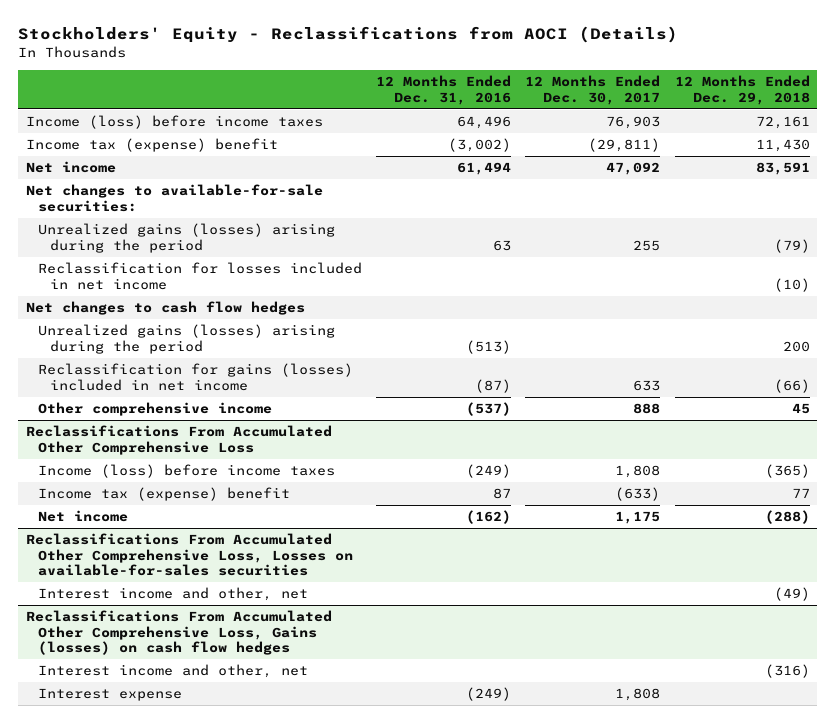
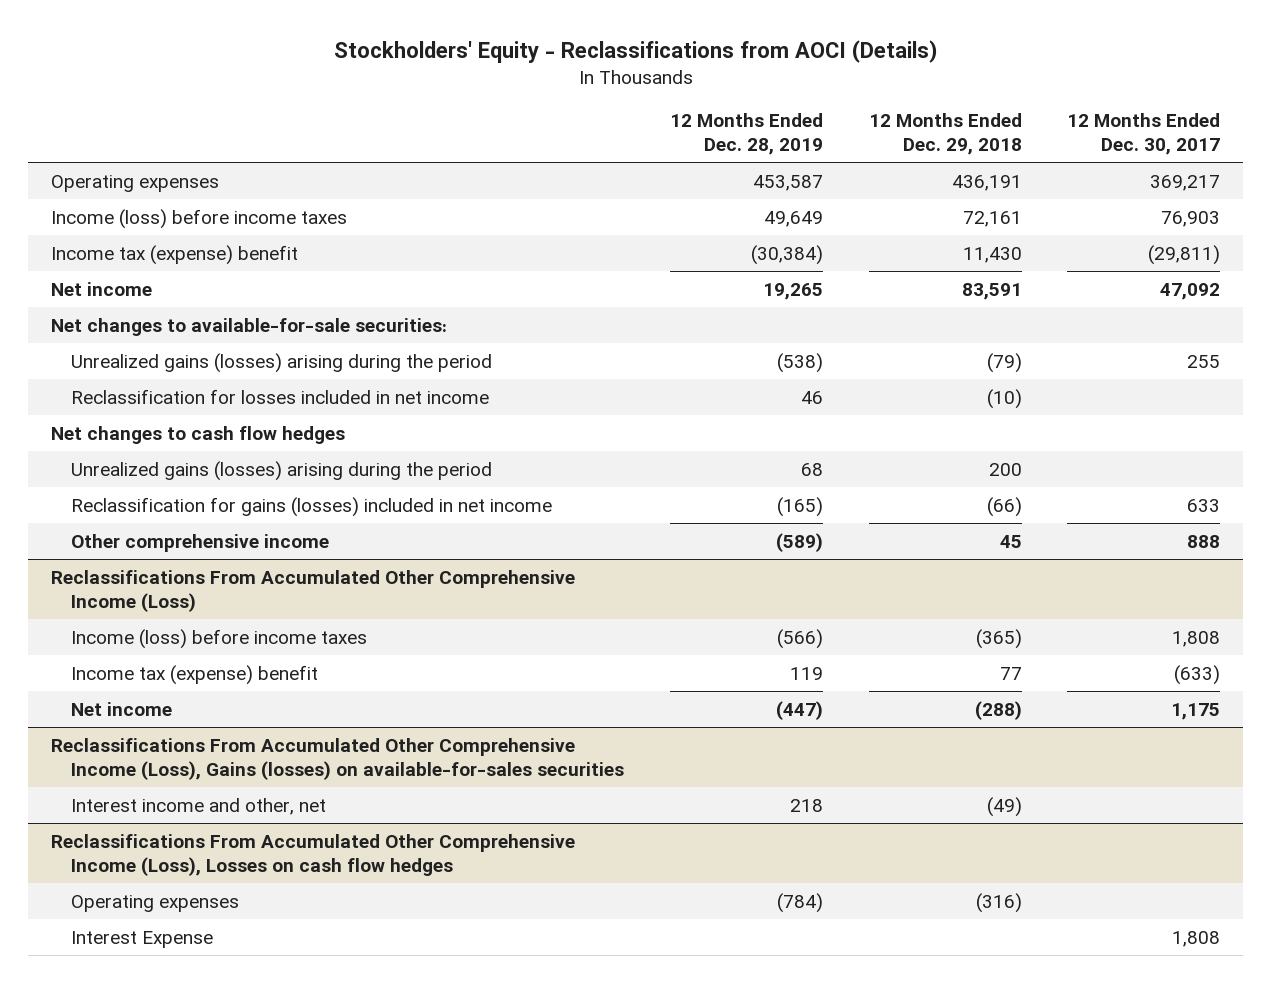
- | 12 Months Ended Dec. 31, 2016 | 12 Months Ended Dec. 30, 2017 | 12 Months Ended Dec. 29, 2018
+ | 12 Months Ended Dec. 28, 2019 | 12 Months Ended Dec. 29, 2018 | 12 Months Ended Dec. 30, 2017
+ Operating expenses | 453,587 | 436,191 | 369,217
- Reclassifications From Accumulated Other Comprehensive Loss
+ Reclassifications From Accumulated Other Comprehensive Income (Loss)
- Reclassifications From Accumulated Other Comprehensive Loss, Losses on available-for-sales securities
+ Reclassifications From Accumulated Other Comprehensive Income (Loss), Gains (losses) on available-for-sales securities
- Reclassifications From Accumulated Other Comprehensive Loss, Gains (losses) on cash flow hedges
- Interest income and other, net | | | (316)
- Interest expense | (249) | 1,808 |
+ Reclassifications From Accumulated Other Comprehensive Income (Loss), Losses on cash flow hedges
+ Operating expenses | (784) | (316) |
+ Interest Expense | | | 1,808

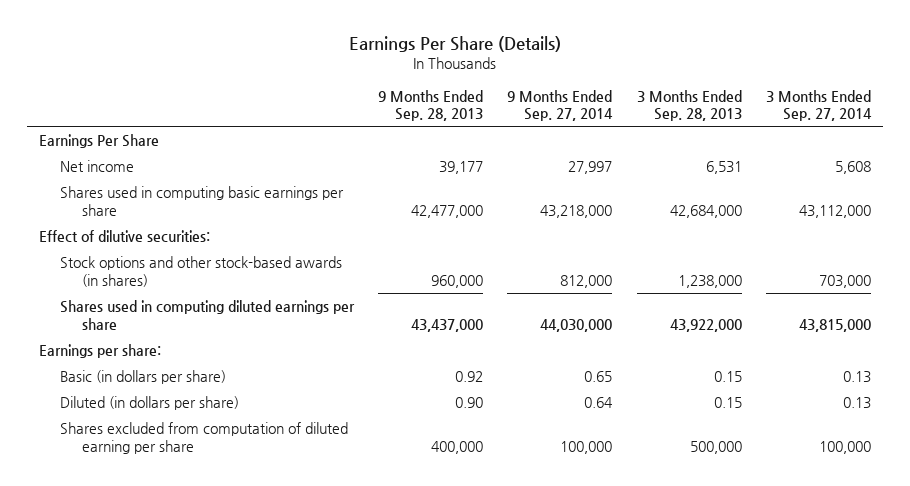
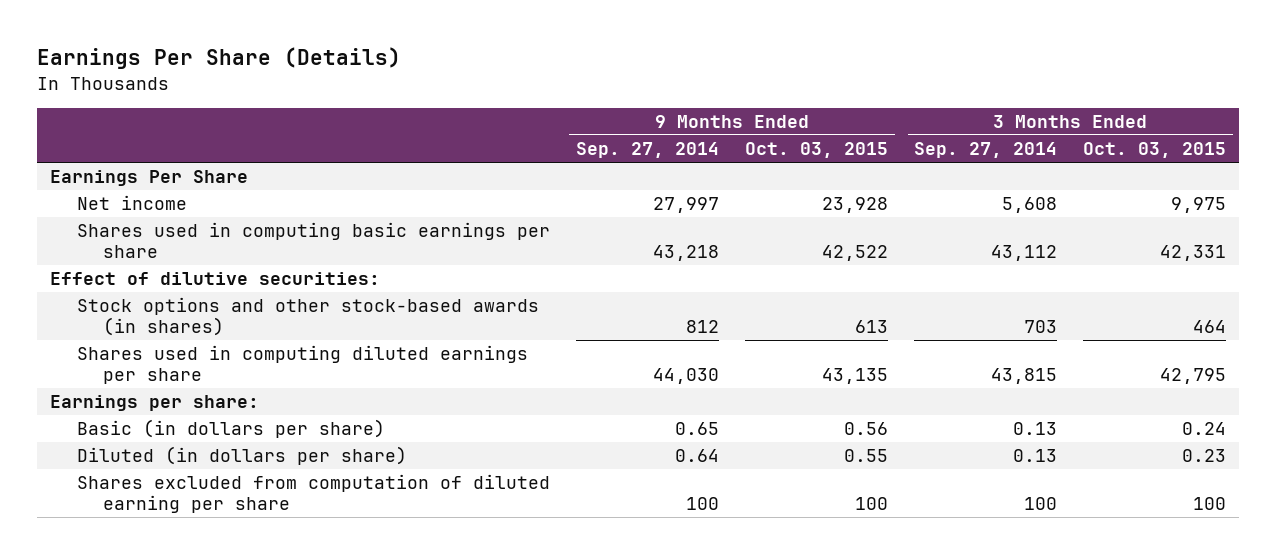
- | 9 Months Ended Sep. 28, 2013 | 9 Months Ended Sep. 27, 2014 | 3 Months Ended Sep. 28, 2013 | 3 Months Ended Sep. 27, 2014
+ | 9 Months Ended Sep. 27, 2014 | 9 Months Ended Oct. 03, 2015 | 3 Months Ended Sep. 27, 2014 | 3 Months Ended Oct. 03, 2015
- Shares used in computing basic earnings per share | 42,477,000 | 43,218,000 | 42,684,000 | 43,112,000
+ Shares used in computing basic earnings per share | 43,218 | 42,522 | 43,112 | 42,331
- Stock options and other stock-based awards (in shares) | 960,000 | 812,000 | 1,238,000 | 703,000
- Shares used in computing diluted earnings per share | 43,437,000 | 44,030,000 | 43,922,000 | 43,815,000
+ Stock options and other stock-based awards (in shares) | 812 | 613 | 703 | 464
+ Shares used in computing diluted earnings per share | 44,030 | 43,135 | 43,815 | 42,795
- Shares excluded from computation of diluted earning per share | 400,000 | 100,000 | 500,000 | 100,000
+ Shares excluded from computation of diluted earning per share | 100 | 100 | 100 | 100

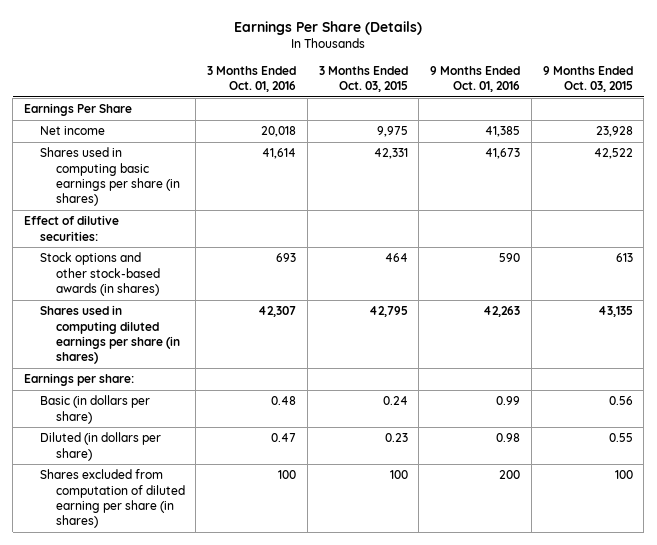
- | 9 Months Ended Sep. 27, 2014 | 9 Months Ended Oct. 03, 2015 | 3 Months Ended Sep. 27, 2014 | 3 Months Ended Oct. 03, 2015
+ | 3 Months Ended Oct. 01, 2016 | 3 Months Ended Oct. 03, 2015 | 9 Months Ended Oct. 01, 2016 | 9 Months Ended Oct. 03, 2015
- Shares used in computing basic earnings per share | 43,218 | 42,522 | 43,112 | 42,331
+ Shares used in computing basic earnings per share (in shares) | 41,614 | 42,331 | 41,673 | 42,522
- Shares used in computing diluted earnings per share | 44,030 | 43,135 | 43,815 | 42,795
+ Shares used in computing diluted earnings per share (in shares) | 42,307 | 42,795 | 42,263 | 43,135
- Shares excluded from computation of diluted earning per share | 100 | 100 | 100 | 100
+ Shares excluded from computation of diluted earning per share (in shares) | 100 | 100 | 200 | 100

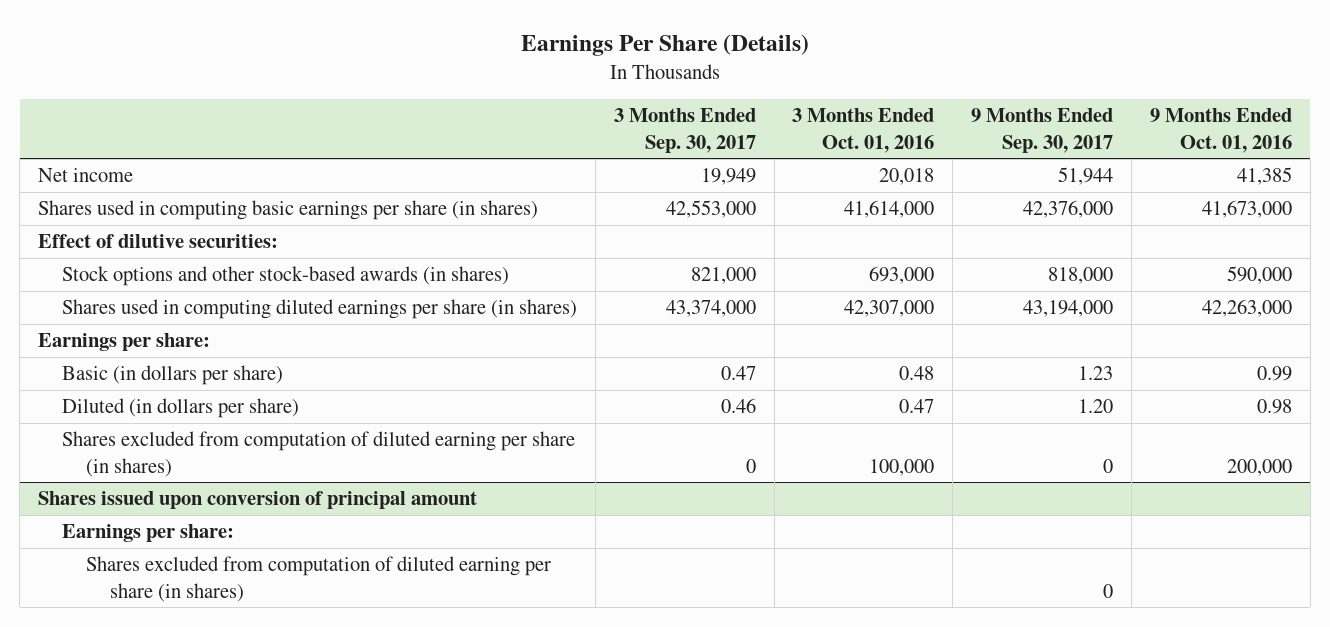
- | 3 Months Ended Oct. 01, 2016 | 3 Months Ended Oct. 03, 2015 | 9 Months Ended Oct. 01, 2016 | 9 Months Ended Oct. 03, 2015
+ | 3 Months Ended Sep. 30, 2017 | 3 Months Ended Oct. 01, 2016 | 9 Months Ended Sep. 30, 2017 | 9 Months Ended Oct. 01, 2016
- Earnings Per Share
- Shares used in computing basic earnings per share (in shares) | 41,614 | 42,331 | 41,673 | 42,522
+ Shares used in computing basic earnings per share (in shares) | 42,553,000 | 41,614,000 | 42,376,000 | 41,673,000
- Stock options and other stock-based awards (in shares) | 693 | 464 | 590 | 613
- Shares used in computing diluted earnings per share (in shares) | 42,307 | 42,795 | 42,263 | 43,135
+ Stock options and other stock-based awards (in shares) | 821,000 | 693,000 | 818,000 | 590,000
+ Shares used in computing diluted earnings per share (in shares) | 43,374,000 | 42,307,000 | 43,194,000 | 42,263,000
- Shares excluded from computation of diluted earning per share (in shares) | 100 | 100 | 200 | 100
+ Shares excluded from computation of diluted earning per share (in shares) | 0 | 100,000 | 0 | 200,000
+ Shares issued upon conversion of principal amount
+ Earnings per share:
+ Shares excluded from computation of diluted earning per share (in shares) | | | 0 |

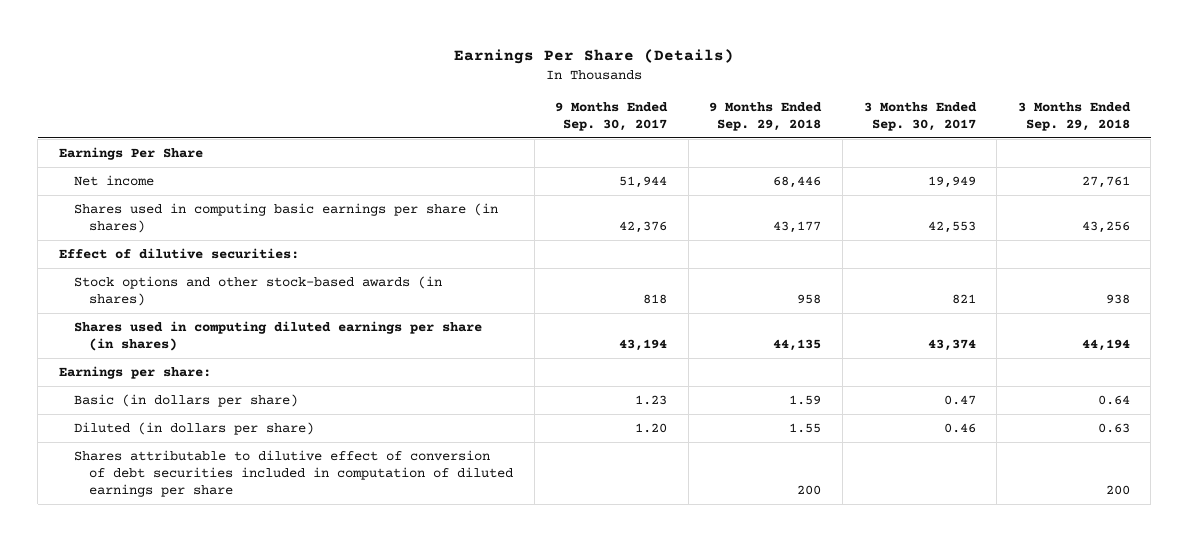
- | 3 Months Ended Sep. 30, 2017 | 3 Months Ended Oct. 01, 2016 | 9 Months Ended Sep. 30, 2017 | 9 Months Ended Oct. 01, 2016
+ | 9 Months Ended Sep. 30, 2017 | 9 Months Ended Sep. 29, 2018 | 3 Months Ended Sep. 30, 2017 | 3 Months Ended Sep. 29, 2018
+ Earnings Per Share
- Shares used in computing basic earnings per share (in shares) | 42,553,000 | 41,614,000 | 42,376,000 | 41,673,000
+ Shares used in computing basic earnings per share (in shares) | 42,376 | 43,177 | 42,553 | 43,256
- Stock options and other stock-based awards (in shares) | 821,000 | 693,000 | 818,000 | 590,000
- Shares used in computing diluted earnings per share (in shares) | 43,374,000 | 42,307,000 | 43,194,000 | 42,263,000
+ Stock options and other stock-based awards (in shares) | 818 | 958 | 821 | 938
+ Shares used in computing diluted earnings per share (in shares) | 43,194 | 44,135 | 43,374 | 44,194
- Shares excluded from computation of diluted earning per share (in shares) | 0 | 100,000 | 0 | 200,000
- Shares issued upon conversion of principal amount
- Earnings per share:
- Shares excluded from computation of diluted earning per share (in shares) | | | 0 |
+ Shares attributable to dilutive effect of conversion of debt securities included in computation of diluted earnings per share | | 200 | | 200

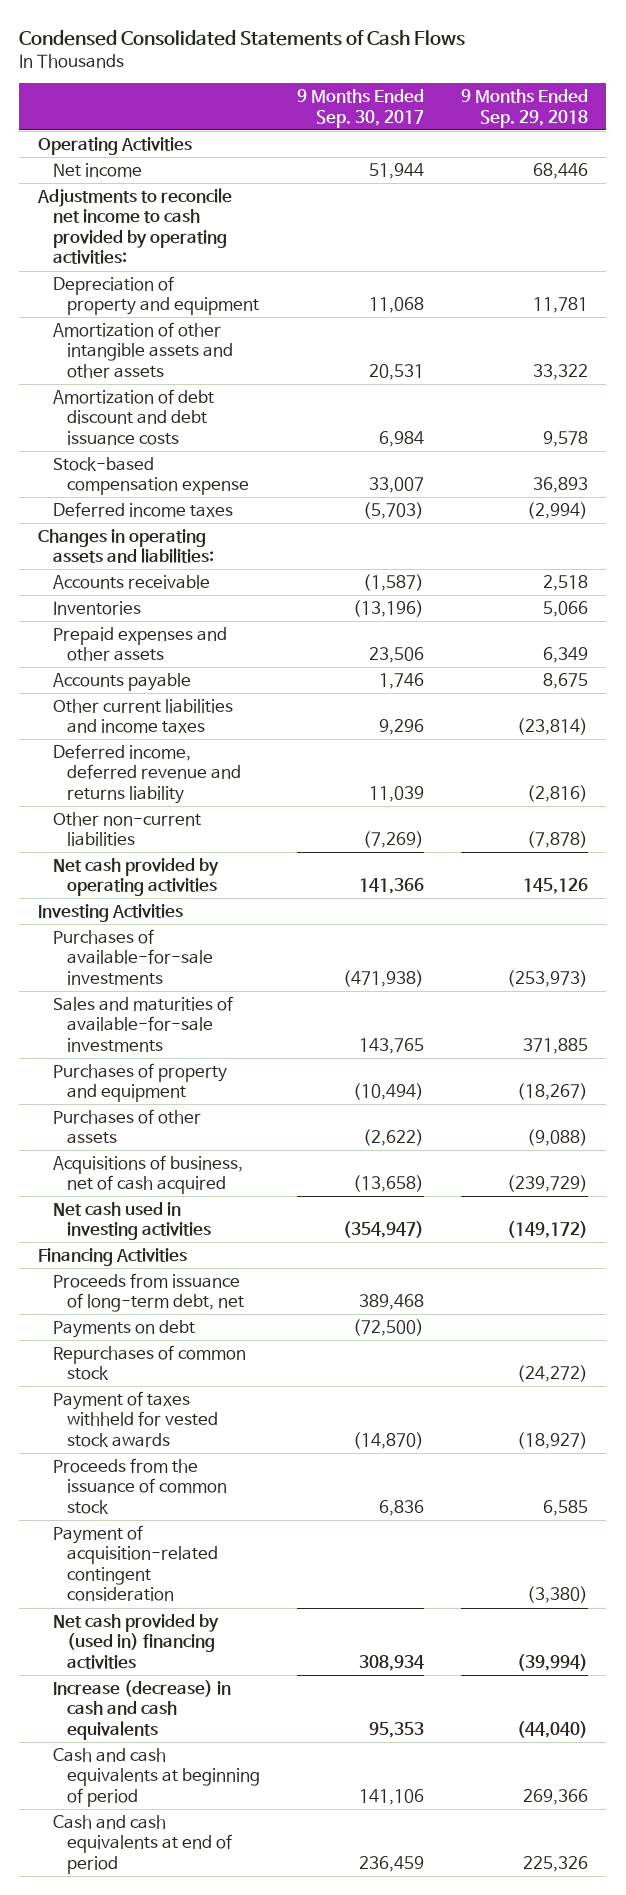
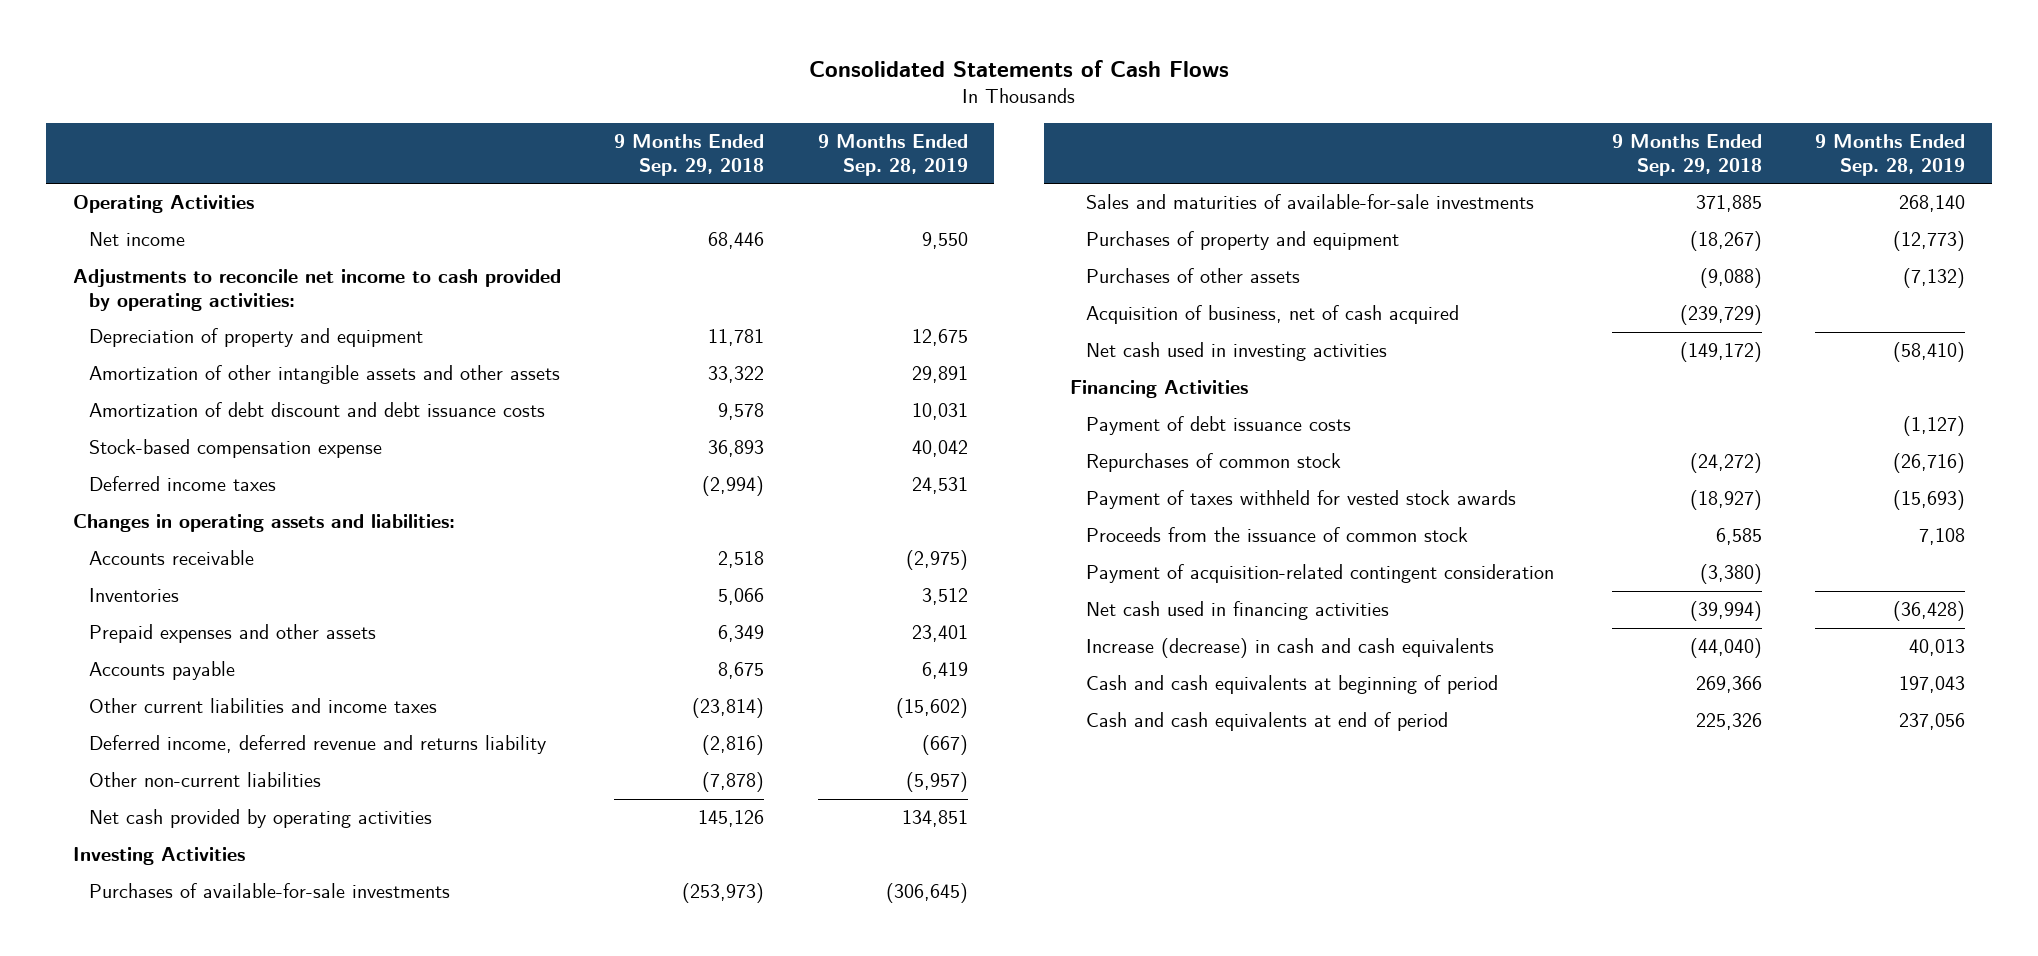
- Condensed Consolidated Statements of Cash Flows
+ Consolidated Statements of Cash Flows
- | 9 Months Ended Sep. 30, 2017 | 9 Months Ended Sep. 29, 2018
+ | 9 Months Ended Sep. 29, 2018 | 9 Months Ended Sep. 28, 2019
- Acquisitions of business, net of cash acquired | (13,658) | (239,729)
+ Acquisition of business, net of cash acquired | (239,729) |
- Proceeds from issuance of long-term debt, net | 389,468 |
- Payments on debt | (72,500) |
+ Payment of debt issuance costs | | (1,127)
- Net cash provided by (used in) financing activities | 308,934 | (39,994)
+ Net cash used in financing activities | (39,994) | (36,428)

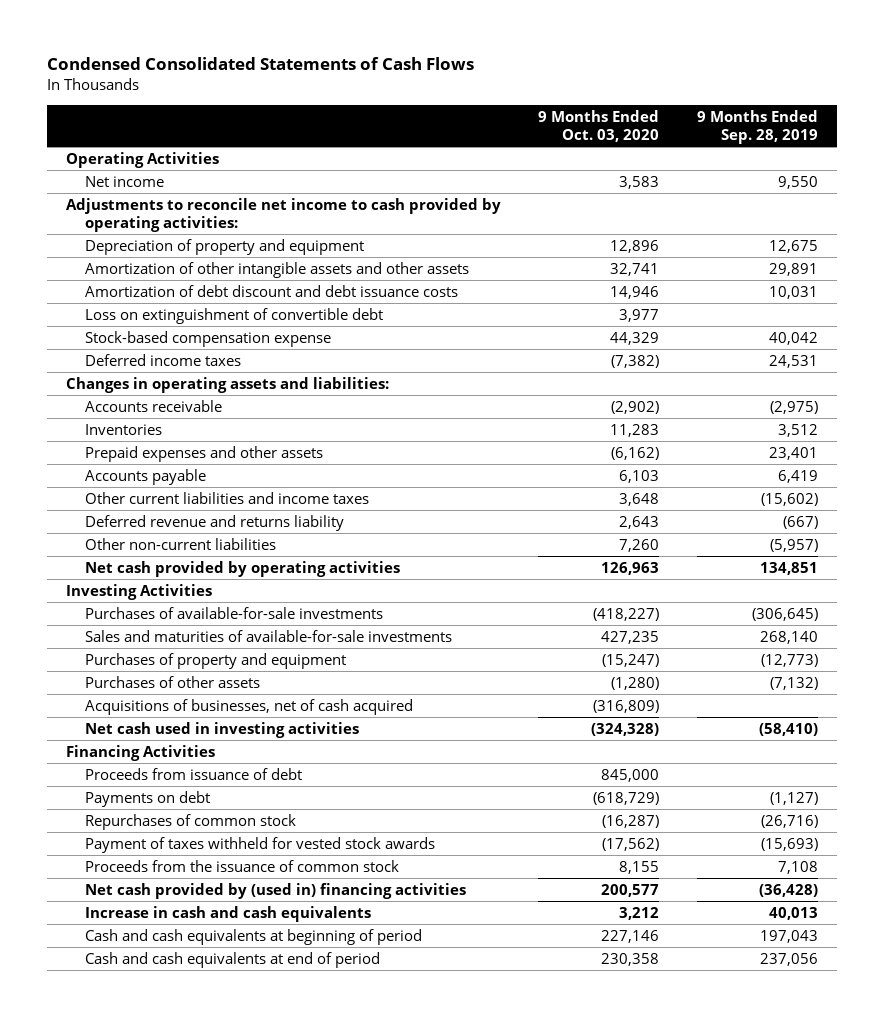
- Consolidated Statements of Cash Flows
+ Condensed Consolidated Statements of Cash Flows
- | 9 Months Ended Sep. 29, 2018 | 9 Months Ended Sep. 28, 2019
+ | 9 Months Ended Oct. 03, 2020 | 9 Months Ended Sep. 28, 2019
+ Loss on extinguishment of convertible debt | 3,977 |
- Deferred income, deferred revenue and returns liability | (2,816) | (667)
+ Deferred revenue and returns liability | 2,643 | (667)
- Acquisition of business, net of cash acquired | (239,729) |
+ Acquisitions of businesses, net of cash acquired | (316,809) |
- Payment of debt issuance costs | | (1,127)
+ Proceeds from issuance of debt | 845,000 |
+ Payments on debt | (618,729) | (1,127)
- Payment of acquisition-related contingent consideration | (3,380) |
- Net cash used in financing activities | (39,994) | (36,428)
- Increase (decrease) in cash and cash equivalents | (44,040) | 40,013
+ Net cash provided by (used in) financing activities | 200,577 | (36,428)
+ Increase in cash and cash equivalents | 3,212 | 40,013

